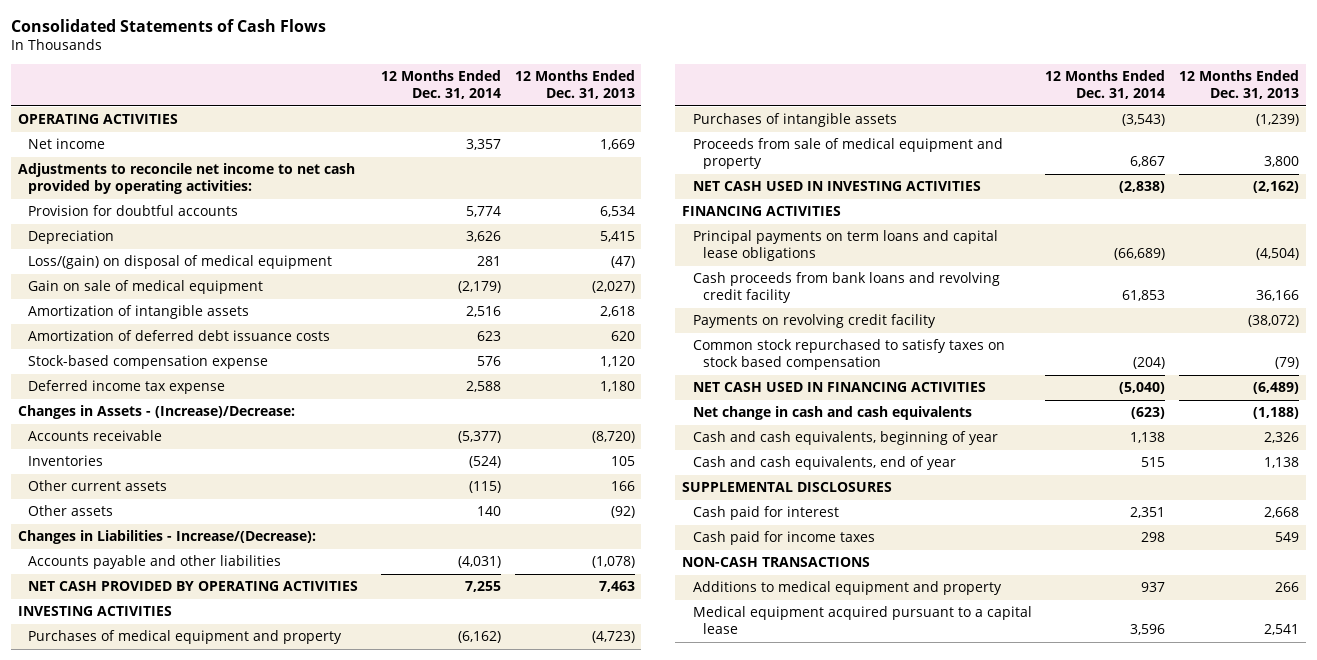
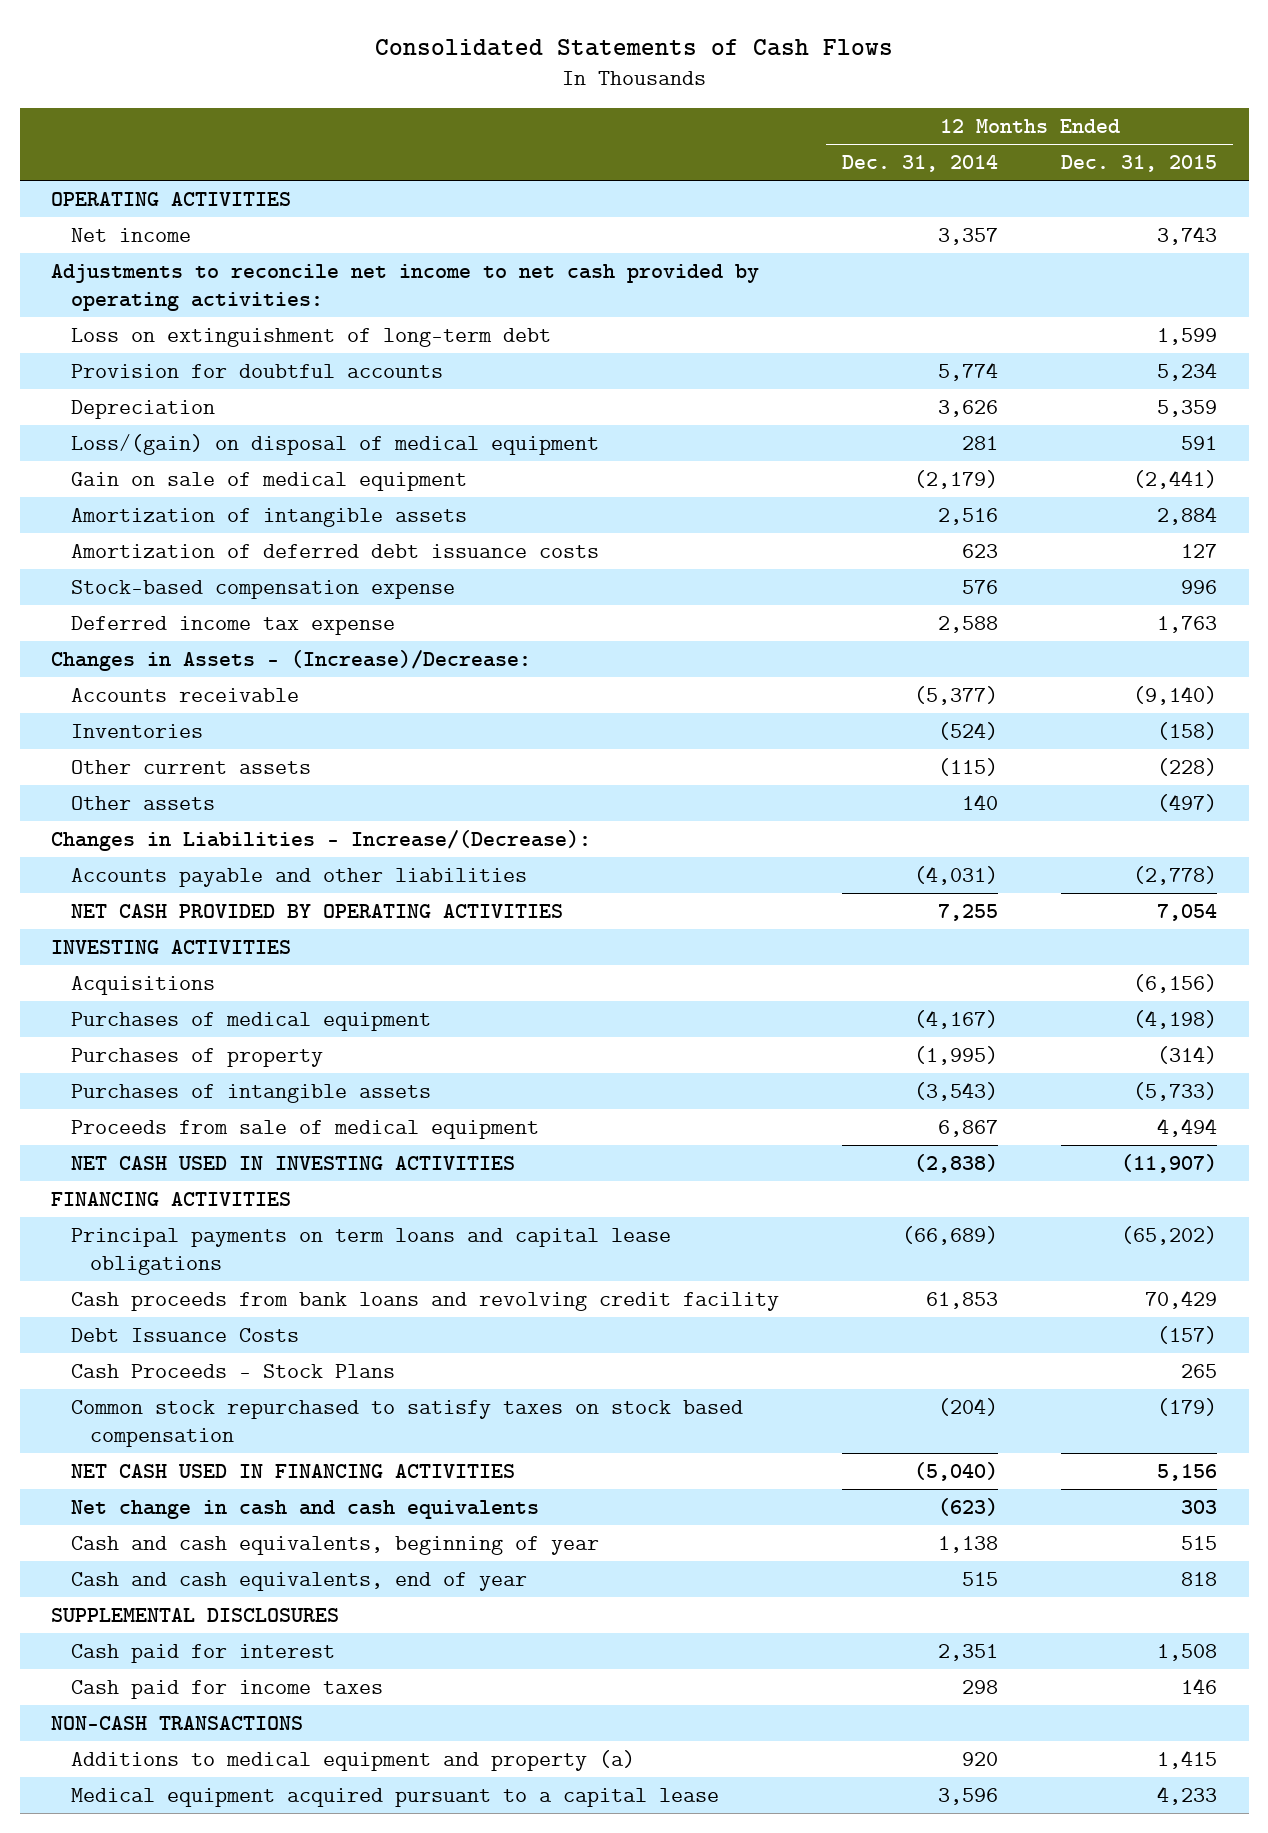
- | 12 Months Ended Dec. 31, 2014 | 12 Months Ended Dec. 31, 2013
+ | 12 Months Ended Dec. 31, 2014 | 12 Months Ended Dec. 31, 2015
+ Loss on extinguishment of long-term debt | | 1,599
- Purchases of medical equipment and property | (6,162) | (4,723)
+ Acquisitions | | (6,156)
+ Purchases of medical equipment | (4,167) | (4,198)
+ Purchases of property | (1,995) | (314)
- Proceeds from sale of medical equipment and property | 6,867 | 3,800
+ Proceeds from sale of medical equipment | 6,867 | 4,494
- Payments on revolving credit facility | | (38,072)
+ Debt Issuance Costs | | (157)
+ Cash Proceeds - Stock Plans | | 265
- Additions to medical equipment and property | 937 | 266
+ Additions to medical equipment and property (a) | 920 | 1,415

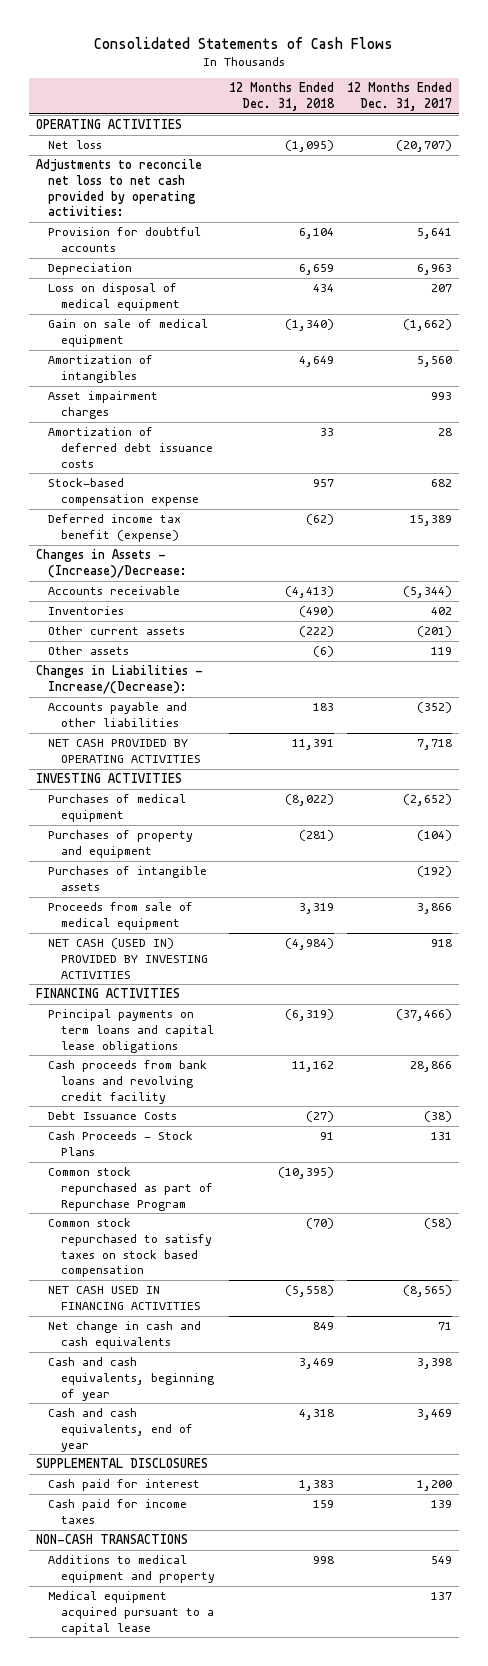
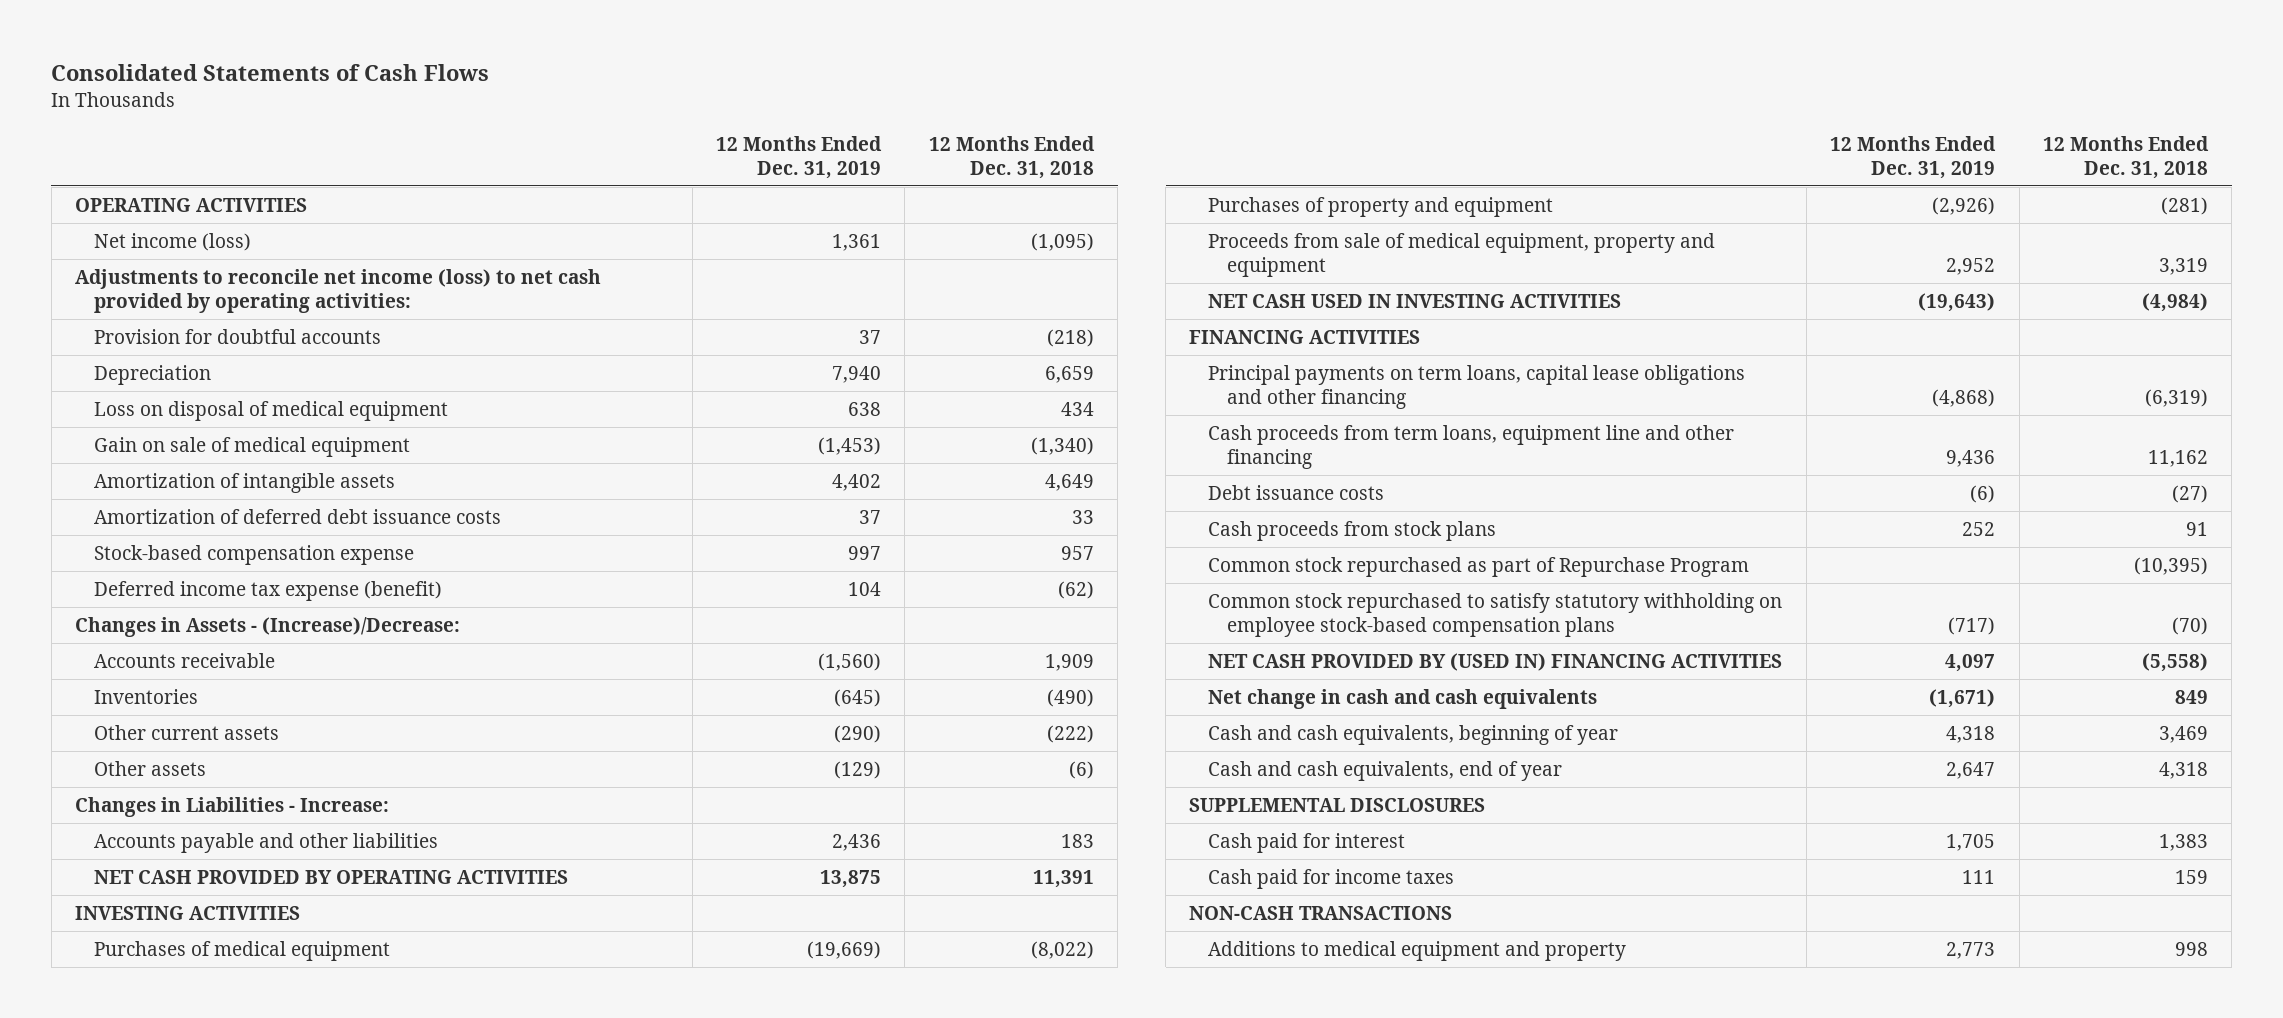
- | 12 Months Ended Dec. 31, 2018 | 12 Months Ended Dec. 31, 2017
+ | 12 Months Ended Dec. 31, 2019 | 12 Months Ended Dec. 31, 2018
- Net loss | (1,095) | (20,707)
- Adjustments to reconcile net loss to net cash provided by operating activities:
- Provision for doubtful accounts | 6,104 | 5,641
+ Net income (loss) | 1,361 | (1,095)
+ Adjustments to reconcile net income (loss) to net cash provided by operating activities:
+ Provision for doubtful accounts | 37 | (218)
- Amortization of intangibles | 4,649 | 5,560
- Asset impairment charges | | 993
+ Amortization of intangible assets | 4,402 | 4,649
- Deferred income tax benefit (expense) | (62) | 15,389
+ Deferred income tax expense (benefit) | 104 | (62)
- Accounts receivable | (4,413) | (5,344)
+ Accounts receivable | (1,560) | 1,909
- Changes in Liabilities - Increase/(Decrease):
+ Changes in Liabilities - Increase:
- Purchases of intangible assets | | (192)
- Proceeds from sale of medical equipment | 3,319 | 3,866
- NET CASH (USED IN) PROVIDED BY INVESTING ACTIVITIES | (4,984) | 918
+ Proceeds from sale of medical equipment, property and equipment | 2,952 | 3,319
+ NET CASH USED IN INVESTING ACTIVITIES | (19,643) | (4,984)
- Principal payments on term loans and capital lease obligations | (6,319) | (37,466)
- Cash proceeds from bank loans and revolving credit facility | 11,162 | 28,866
- Debt Issuance Costs | (27) | (38)
- Cash Proceeds - Stock Plans | 91 | 131
+ Principal payments on term loans, capital lease obligations and other financing | (4,868) | (6,319)
+ Cash proceeds from term loans, equipment line and other financing | 9,436 | 11,162
+ Debt issuance costs | (6) | (27)
+ Cash proceeds from stock plans | 252 | 91
- Common stock repurchased to satisfy taxes on stock based compensation | (70) | (58)
- NET CASH USED IN FINANCING ACTIVITIES | (5,558) | (8,565)
+ Common stock repurchased to satisfy statutory withholding on employee stock-based compensation plans | (717) | (70)
+ NET CASH PROVIDED BY (USED IN) FINANCING ACTIVITIES | 4,097 | (5,558)
- Medical equipment acquired pursuant to a capital lease | | 137

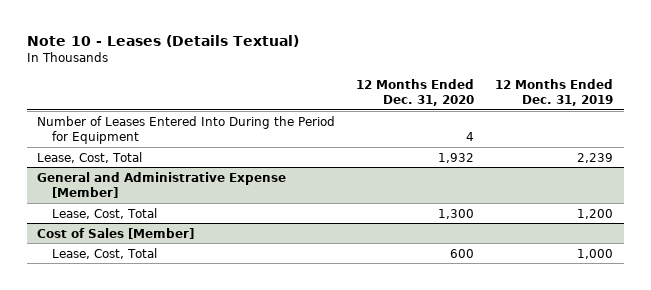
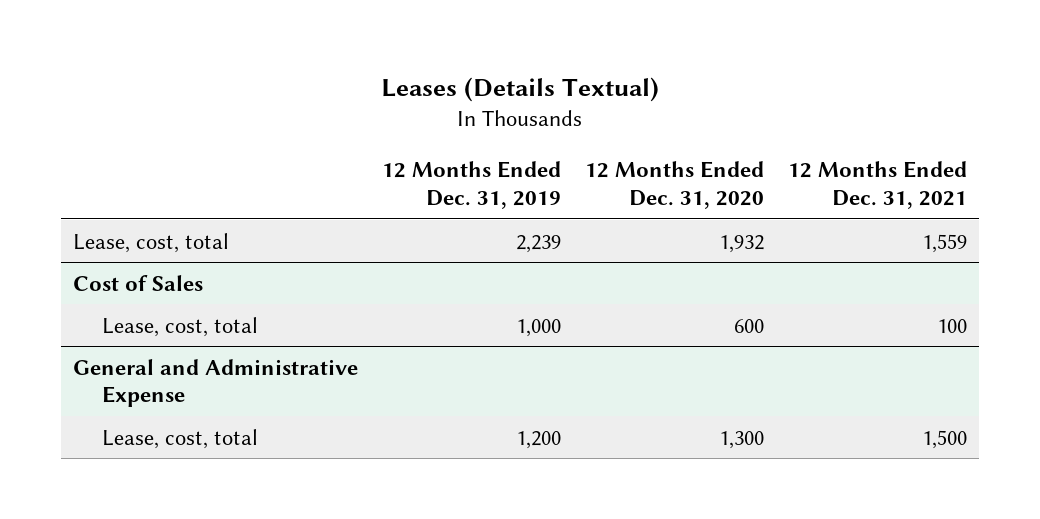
- Note 10 - Leases (Details Textual)
+ Leases (Details Textual)
- | 12 Months Ended Dec. 31, 2020 | 12 Months Ended Dec. 31, 2019
+ | 12 Months Ended Dec. 31, 2019 | 12 Months Ended Dec. 31, 2020 | 12 Months Ended Dec. 31, 2021
- Number of Leases Entered Into During the Period for Equipment | 4 |
- Lease, Cost, Total | 1,932 | 2,239
- General and Administrative Expense [Member]
- Lease, Cost, Total | 1,300 | 1,200
- Cost of Sales [Member]
- Lease, Cost, Total | 600 | 1,000
+ Lease, cost, total | 2,239 | 1,932 | 1,559
+ Cost of Sales
+ Lease, cost, total | 1,000 | 600 | 100
+ General and Administrative Expense
+ Lease, cost, total | 1,200 | 1,300 | 1,500

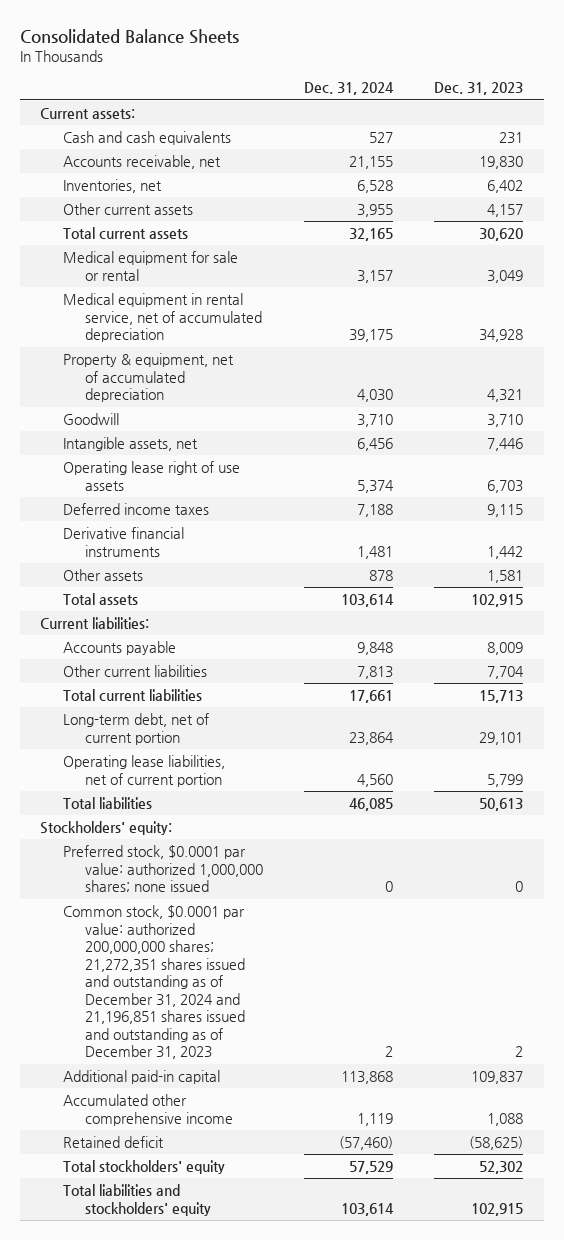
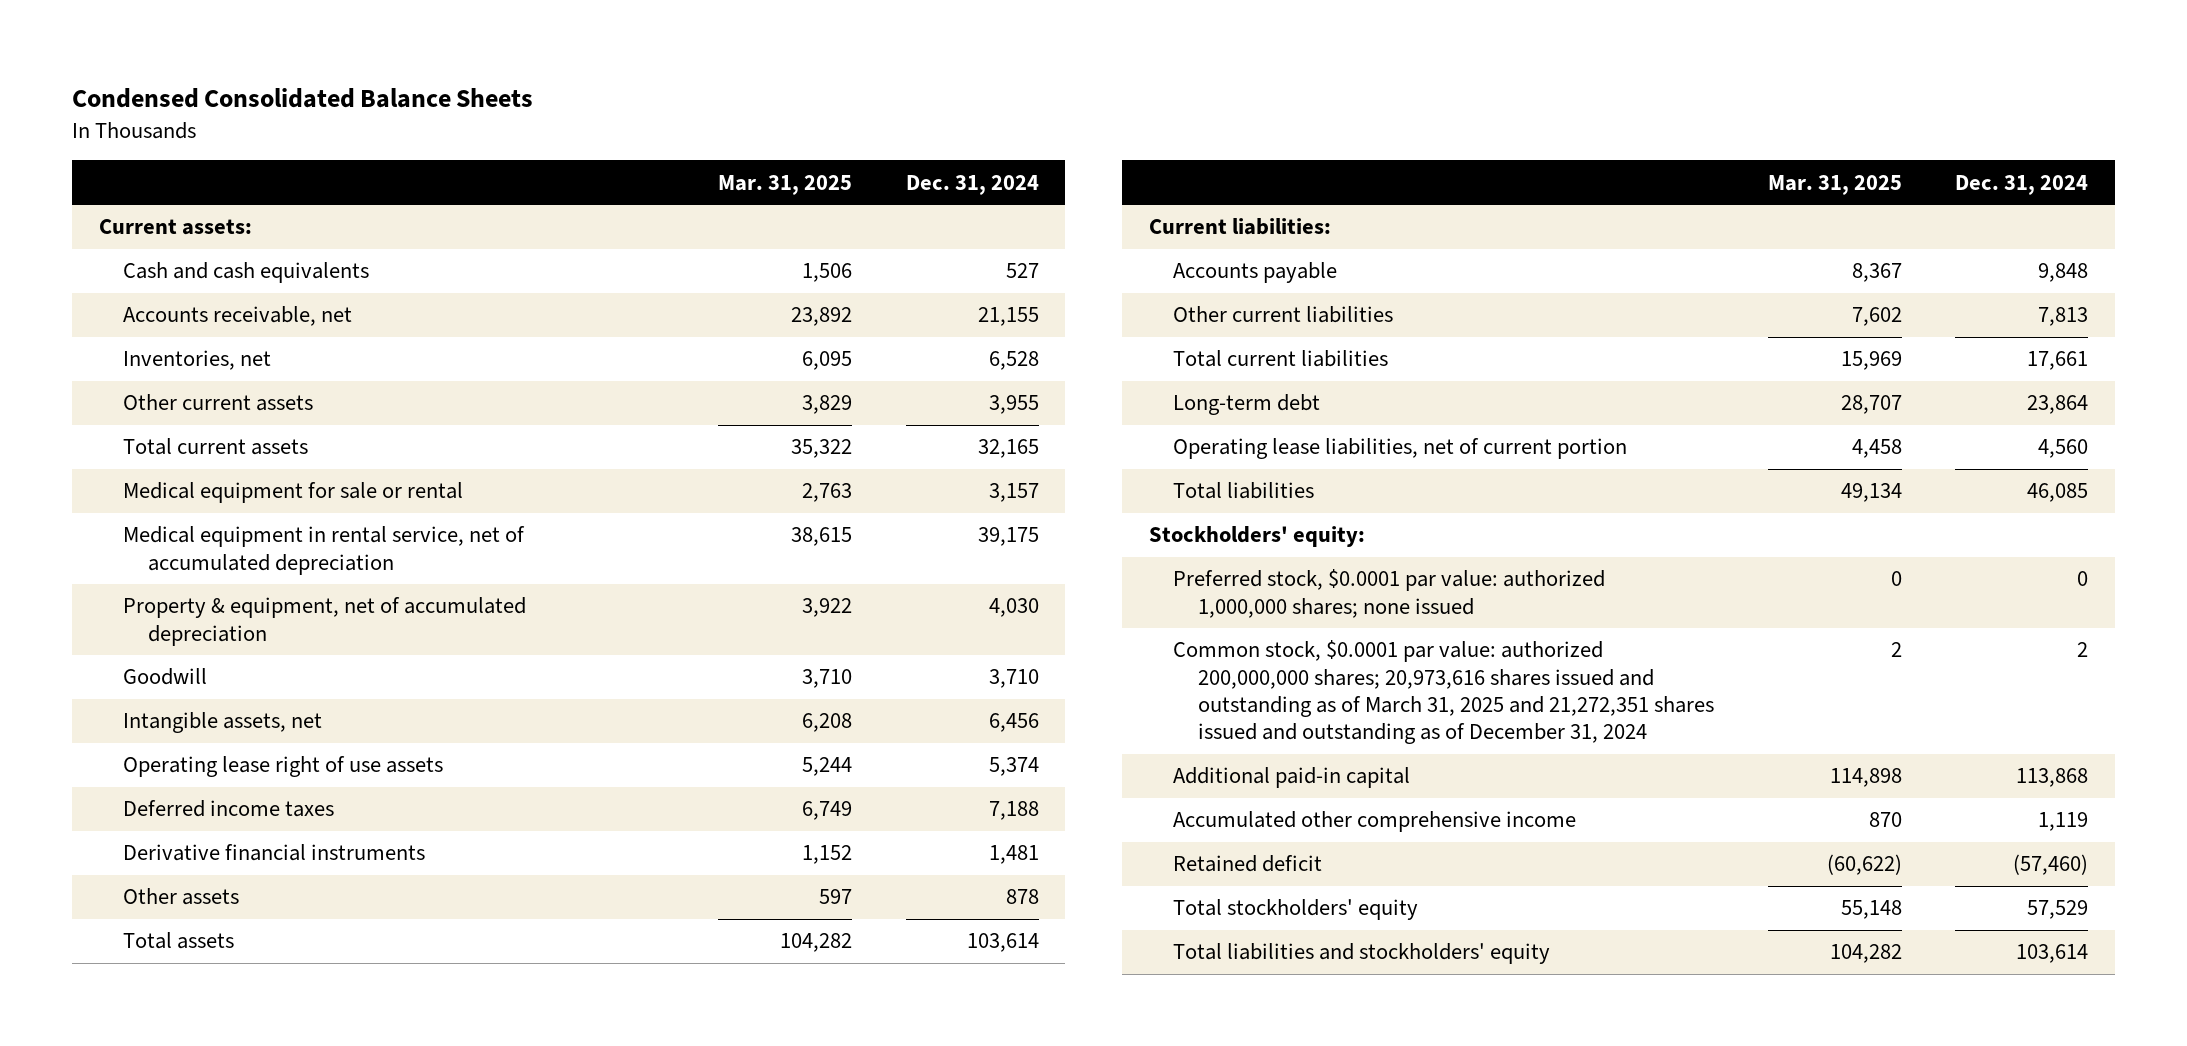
- Consolidated Balance Sheets
+ Condensed Consolidated Balance Sheets
- | Dec. 31, 2024 | Dec. 31, 2023
+ | Mar. 31, 2025 | Dec. 31, 2024
- Long-term debt, net of current portion | 23,864 | 29,101
+ Long-term debt | 28,707 | 23,864
- Common stock, $0.0001 par value: authorized 200,000,000 shares; 21,272,351 shares issued and outstanding as of December 31, 2024 and 21,196,851 shares issued and outstanding as of December 31, 2023 | 2 | 2
+ Common stock, $0.0001 par value: authorized 200,000,000 shares; 20,973,616 shares issued and outstanding as of March 31, 2025 and 21,272,351 shares issued and outstanding as of December 31, 2024 | 2 | 2

